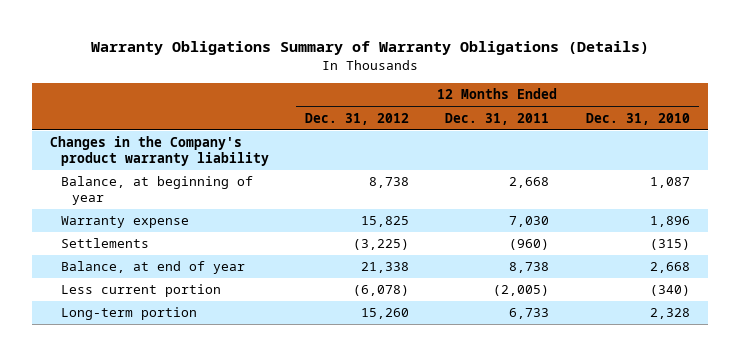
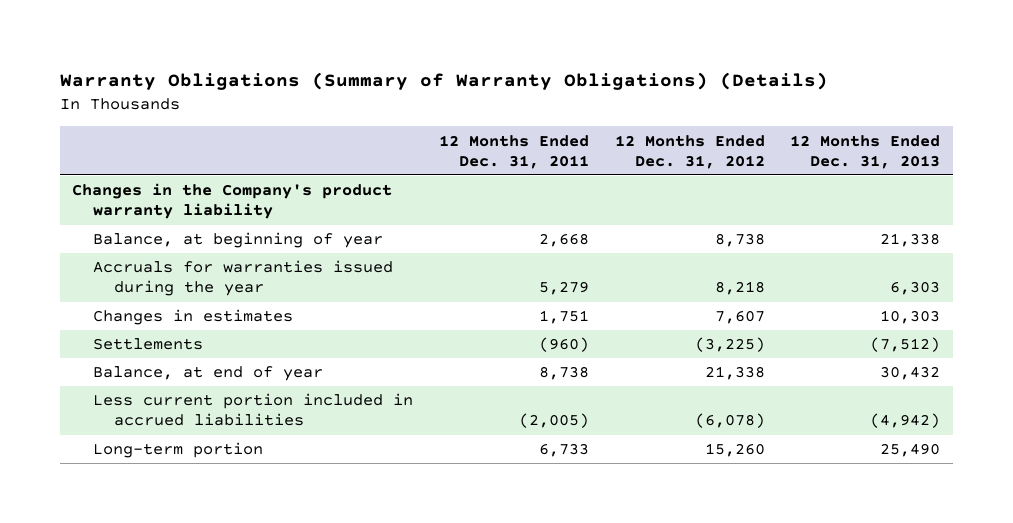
- Warranty Obligations Summary of Warranty Obligations (Details)
+ Warranty Obligations (Summary of Warranty Obligations) (Details)
- | 12 Months Ended Dec. 31, 2012 | 12 Months Ended Dec. 31, 2011 | 12 Months Ended Dec. 31, 2010
+ | 12 Months Ended Dec. 31, 2011 | 12 Months Ended Dec. 31, 2012 | 12 Months Ended Dec. 31, 2013
- Warranty expense | 15,825 | 7,030 | 1,896
+ Accruals for warranties issued during the year | 5,279 | 8,218 | 6,303
+ Changes in estimates | 1,751 | 7,607 | 10,303
- Less current portion | (6,078) | (2,005) | (340)
+ Less current portion included in accrued liabilities | (2,005) | (6,078) | (4,942)

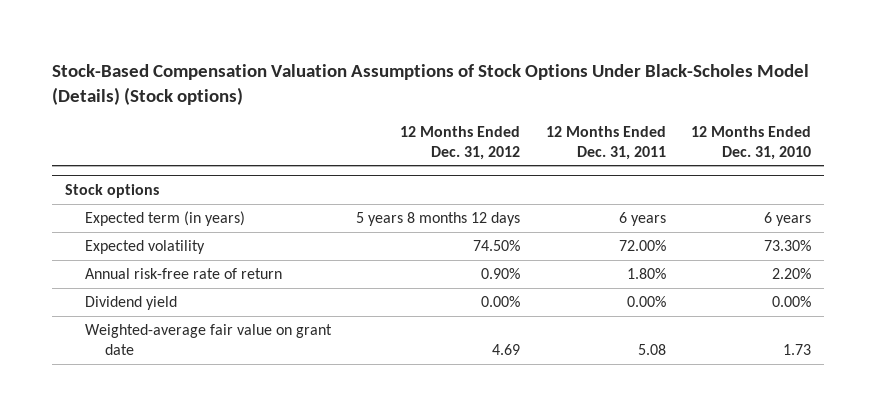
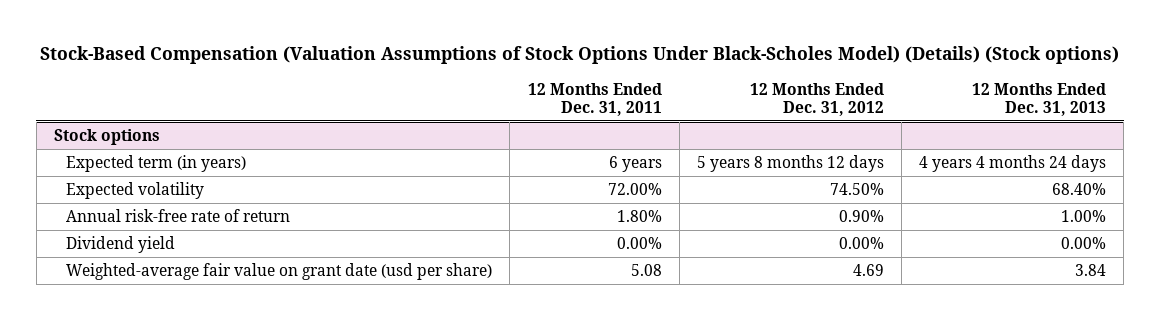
- Stock-Based Compensation Valuation Assumptions of Stock Options Under Black-Scholes Model (Details) (Stock options)
+ Stock-Based Compensation (Valuation Assumptions of Stock Options Under Black-Scholes Model) (Details) (Stock options)
- | 12 Months Ended Dec. 31, 2012 | 12 Months Ended Dec. 31, 2011 | 12 Months Ended Dec. 31, 2010
+ | 12 Months Ended Dec. 31, 2011 | 12 Months Ended Dec. 31, 2012 | 12 Months Ended Dec. 31, 2013
@ Stock options
- Weighted-average fair value on grant date | 4.69 | 5.08 | 1.73
+ Weighted-average fair value on grant date (usd per share) | 5.08 | 4.69 | 3.84

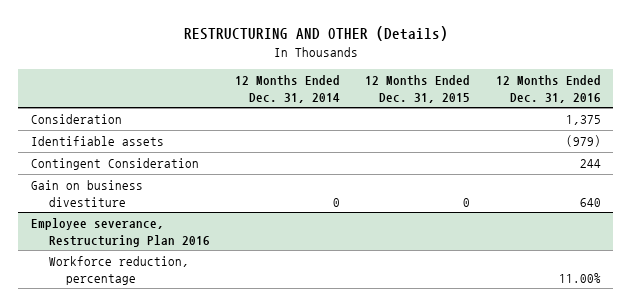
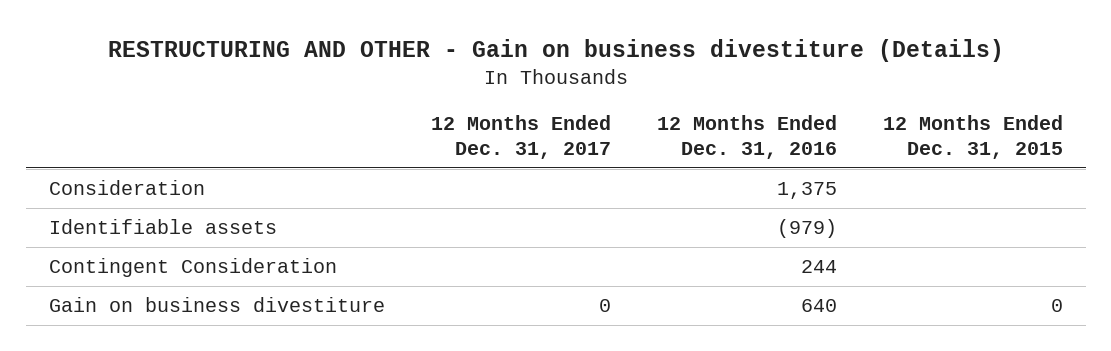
- RESTRUCTURING AND OTHER (Details)
+ RESTRUCTURING AND OTHER - Gain on business divestiture (Details)
- | 12 Months Ended Dec. 31, 2014 | 12 Months Ended Dec. 31, 2015 | 12 Months Ended Dec. 31, 2016
+ | 12 Months Ended Dec. 31, 2017 | 12 Months Ended Dec. 31, 2016 | 12 Months Ended Dec. 31, 2015
- Employee severance, Restructuring Plan 2016
- Workforce reduction, percentage | | | 11.00%

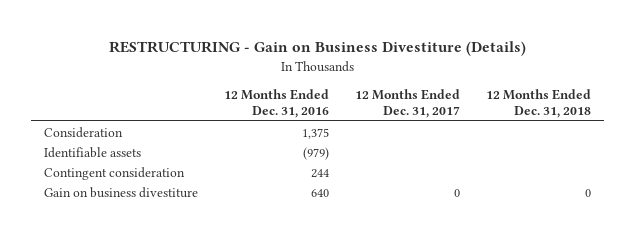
- RESTRUCTURING AND OTHER - Gain on business divestiture (Details)
+ RESTRUCTURING - Gain on Business Divestiture (Details)
- | 12 Months Ended Dec. 31, 2017 | 12 Months Ended Dec. 31, 2016 | 12 Months Ended Dec. 31, 2015
+ | 12 Months Ended Dec. 31, 2016 | 12 Months Ended Dec. 31, 2017 | 12 Months Ended Dec. 31, 2018
- Contingent Consideration | | 244 |
+ Contingent consideration | 244 | |

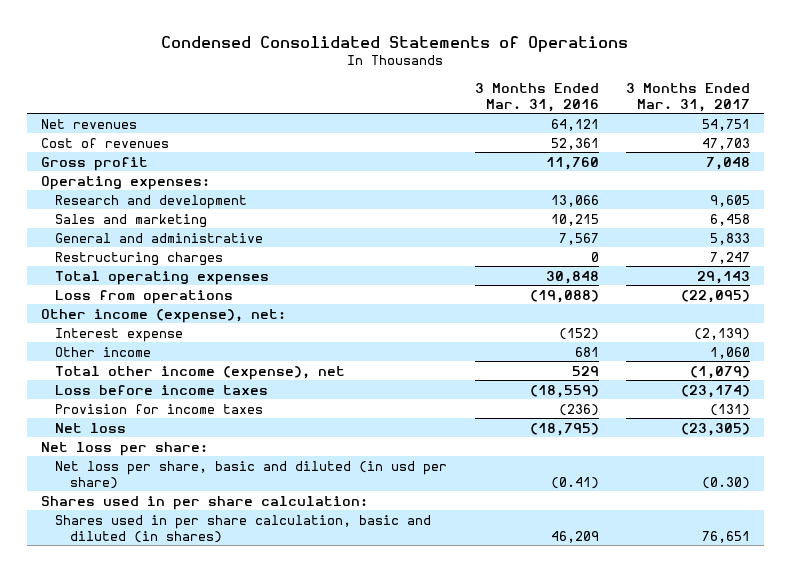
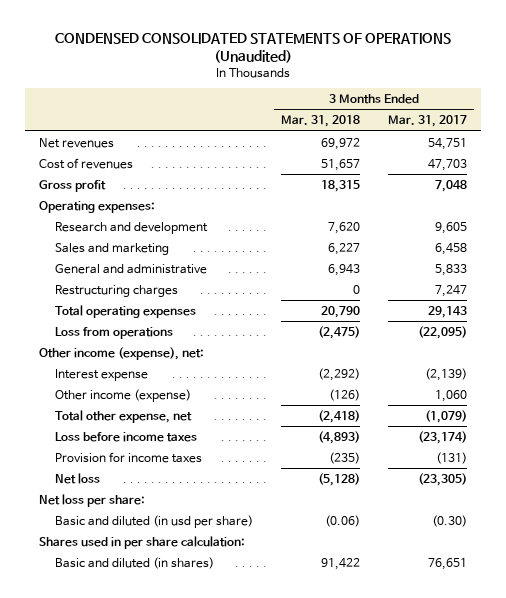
- Condensed Consolidated Statements of Operations
+ CONDENSED CONSOLIDATED STATEMENTS OF OPERATIONS (Unaudited)
- | 3 Months Ended Mar. 31, 2016 | 3 Months Ended Mar. 31, 2017
+ | 3 Months Ended Mar. 31, 2018 | 3 Months Ended Mar. 31, 2017
- Other income | 681 | 1,060
- Total other income (expense), net | 529 | (1,079)
+ Other income (expense) | (126) | 1,060
+ Total other expense, net | (2,418) | (1,079)
- Net loss per share, basic and diluted (in usd per share) | (0.41) | (0.30)
+ Basic and diluted (in usd per share) | (0.06) | (0.30)
- Shares used in per share calculation, basic and diluted (in shares) | 46,209 | 76,651
+ Basic and diluted (in shares) | 91,422 | 76,651

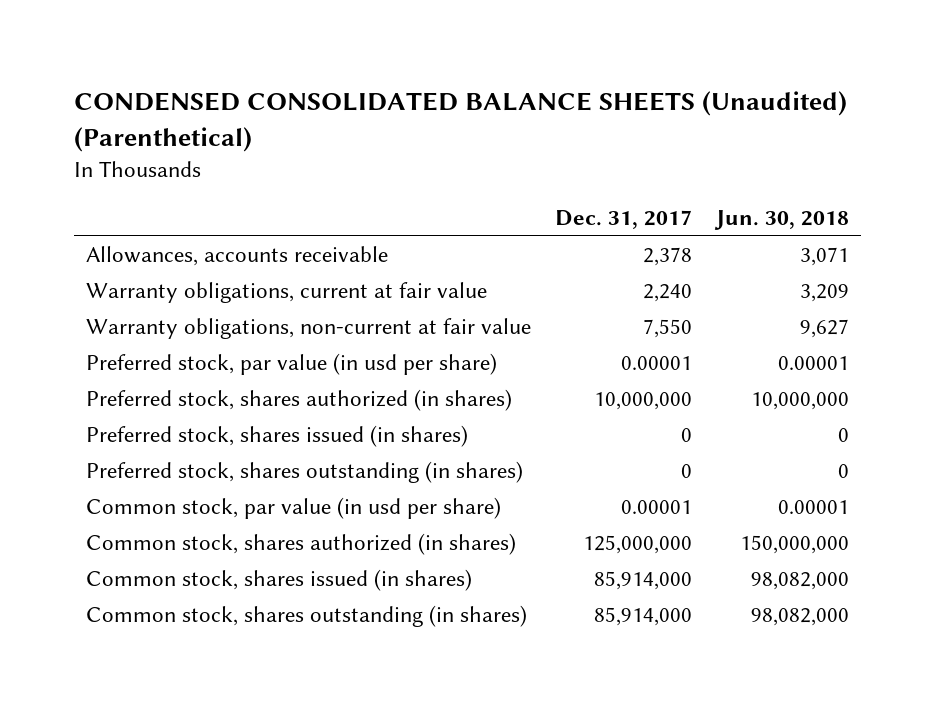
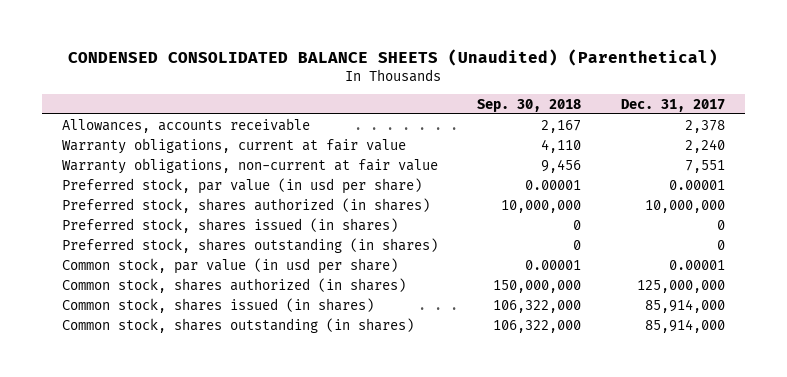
- | Dec. 31, 2017 | Jun. 30, 2018
+ | Sep. 30, 2018 | Dec. 31, 2017
- Warranty obligations, non-current at fair value | 7,550 | 9,627
+ Warranty obligations, non-current at fair value | 9,456 | 7,551

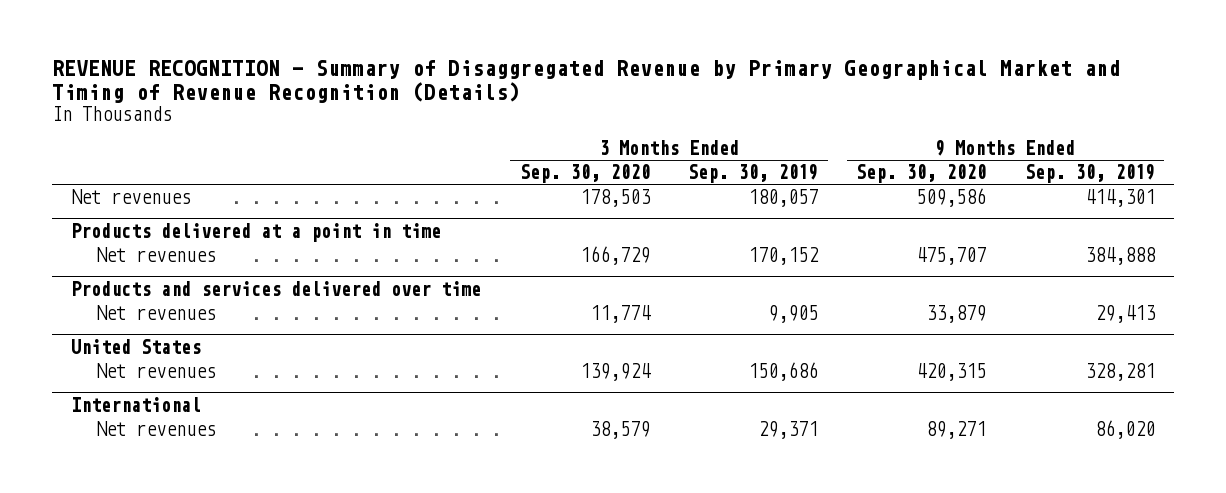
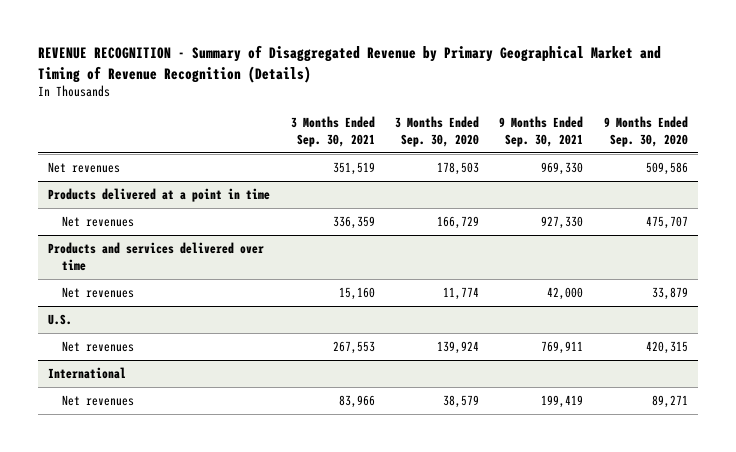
- | 3 Months Ended Sep. 30, 2020 | 3 Months Ended Sep. 30, 2019 | 9 Months Ended Sep. 30, 2020 | 9 Months Ended Sep. 30, 2019
+ | 3 Months Ended Sep. 30, 2021 | 3 Months Ended Sep. 30, 2020 | 9 Months Ended Sep. 30, 2021 | 9 Months Ended Sep. 30, 2020
- United States
+ U.S.

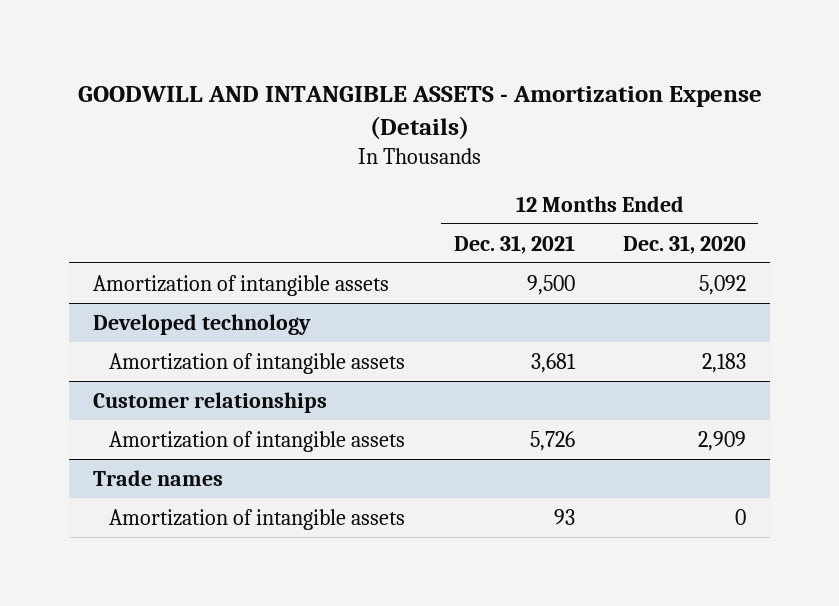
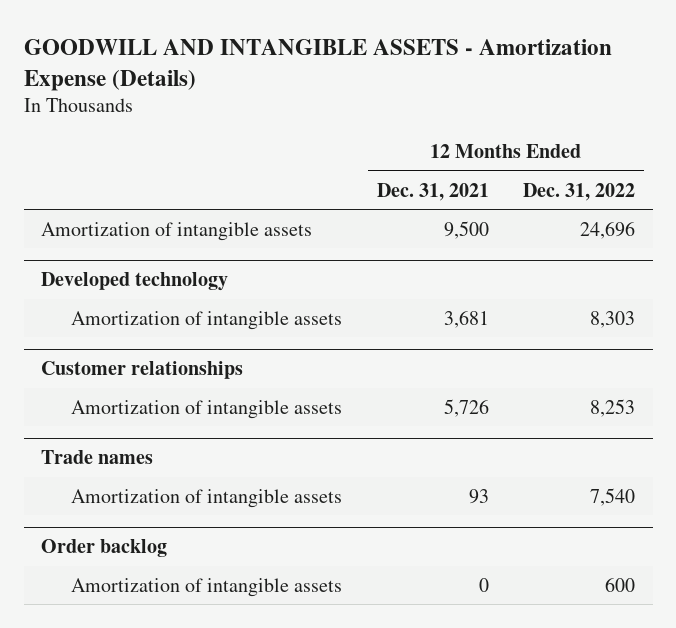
- | 12 Months Ended Dec. 31, 2021 | 12 Months Ended Dec. 31, 2020
+ | 12 Months Ended Dec. 31, 2021 | 12 Months Ended Dec. 31, 2022
+ Order backlog
+ Amortization of intangible assets | 0 | 600

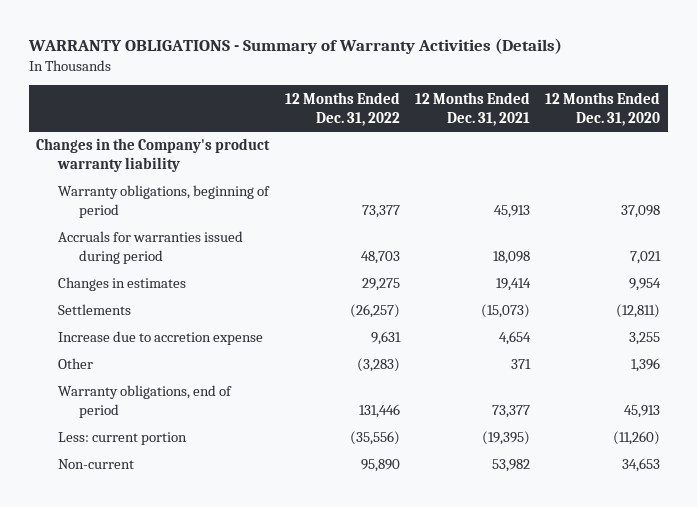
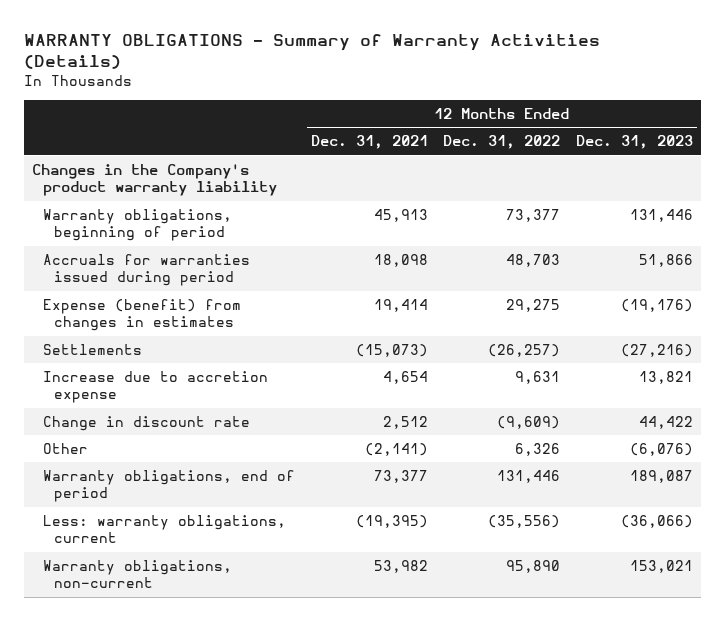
- | 12 Months Ended Dec. 31, 2022 | 12 Months Ended Dec. 31, 2021 | 12 Months Ended Dec. 31, 2020
+ | 12 Months Ended Dec. 31, 2021 | 12 Months Ended Dec. 31, 2022 | 12 Months Ended Dec. 31, 2023
- Changes in estimates | 29,275 | 19,414 | 9,954
+ Expense (benefit) from changes in estimates | 19,414 | 29,275 | (19,176)
- Other | (3,283) | 371 | 1,396
+ Change in discount rate | 2,512 | (9,609) | 44,422
+ Other | (2,141) | 6,326 | (6,076)
- Less: current portion | (35,556) | (19,395) | (11,260)
- Non-current | 95,890 | 53,982 | 34,653
+ Less: warranty obligations, current | (19,395) | (35,556) | (36,066)
+ Warranty obligations, non-current | 53,982 | 95,890 | 153,021

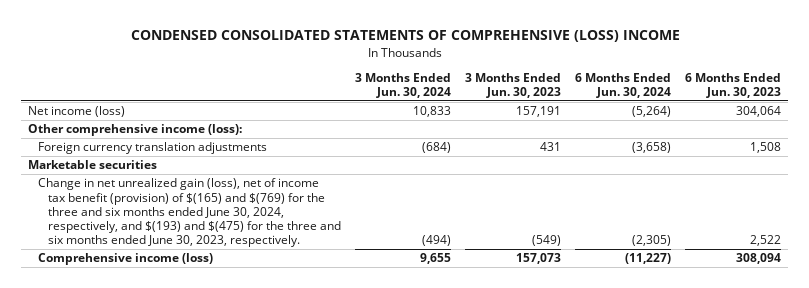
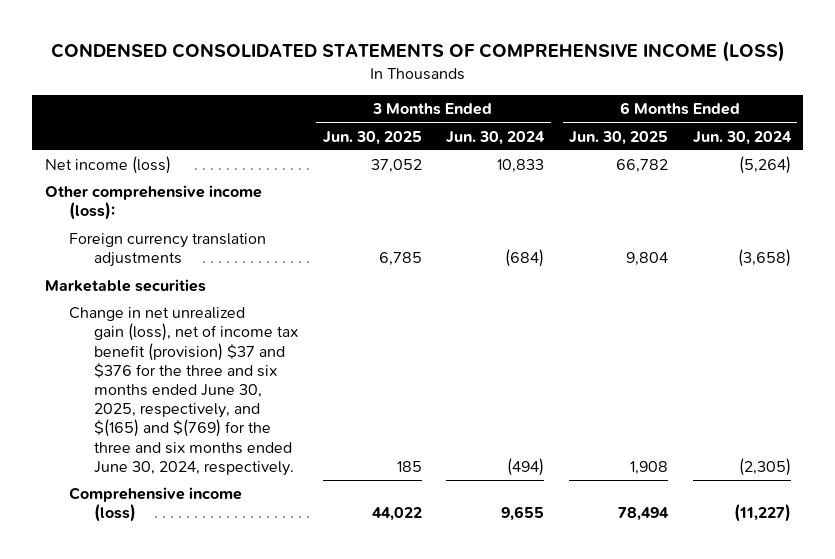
- CONDENSED CONSOLIDATED STATEMENTS OF COMPREHENSIVE (LOSS) INCOME
+ CONDENSED CONSOLIDATED STATEMENTS OF COMPREHENSIVE INCOME (LOSS)
- | 3 Months Ended Jun. 30, 2024 | 3 Months Ended Jun. 30, 2023 | 6 Months Ended Jun. 30, 2024 | 6 Months Ended Jun. 30, 2023
+ | 3 Months Ended Jun. 30, 2025 | 3 Months Ended Jun. 30, 2024 | 6 Months Ended Jun. 30, 2025 | 6 Months Ended Jun. 30, 2024
- Change in net unrealized gain (loss), net of income tax benefit (provision) of $(165) and $(769) for the three and six months ended June 30, 2024, respectively, and $(193) and $(475) for the three and six months ended June 30, 2023, respectively. | (494) | (549) | (2,305) | 2,522
+ Change in net unrealized gain (loss), net of income tax benefit (provision) $37 and $376 for the three and six months ended June 30, 2025, respectively, and $(165) and $(769) for the three and six months ended June 30, 2024, respectively. | 185 | (494) | 1,908 | (2,305)

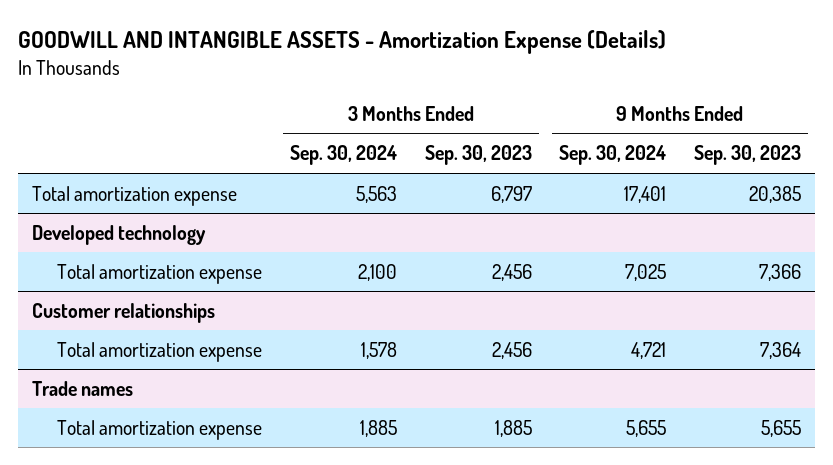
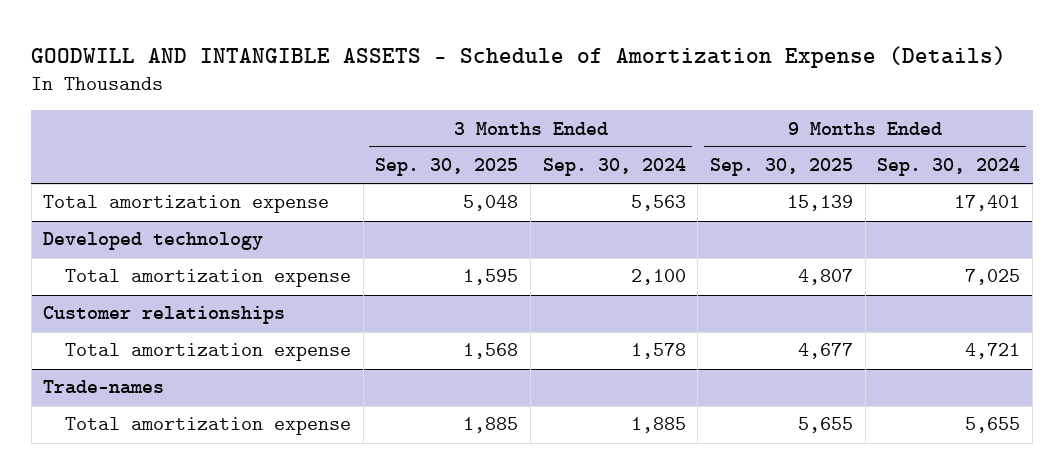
- GOODWILL AND INTANGIBLE ASSETS - Amortization Expense (Details)
+ GOODWILL AND INTANGIBLE ASSETS - Schedule of Amortization Expense (Details)
- | 3 Months Ended Sep. 30, 2024 | 3 Months Ended Sep. 30, 2023 | 9 Months Ended Sep. 30, 2024 | 9 Months Ended Sep. 30, 2023
+ | 3 Months Ended Sep. 30, 2025 | 3 Months Ended Sep. 30, 2024 | 9 Months Ended Sep. 30, 2025 | 9 Months Ended Sep. 30, 2024
- Trade names
+ Trade-names

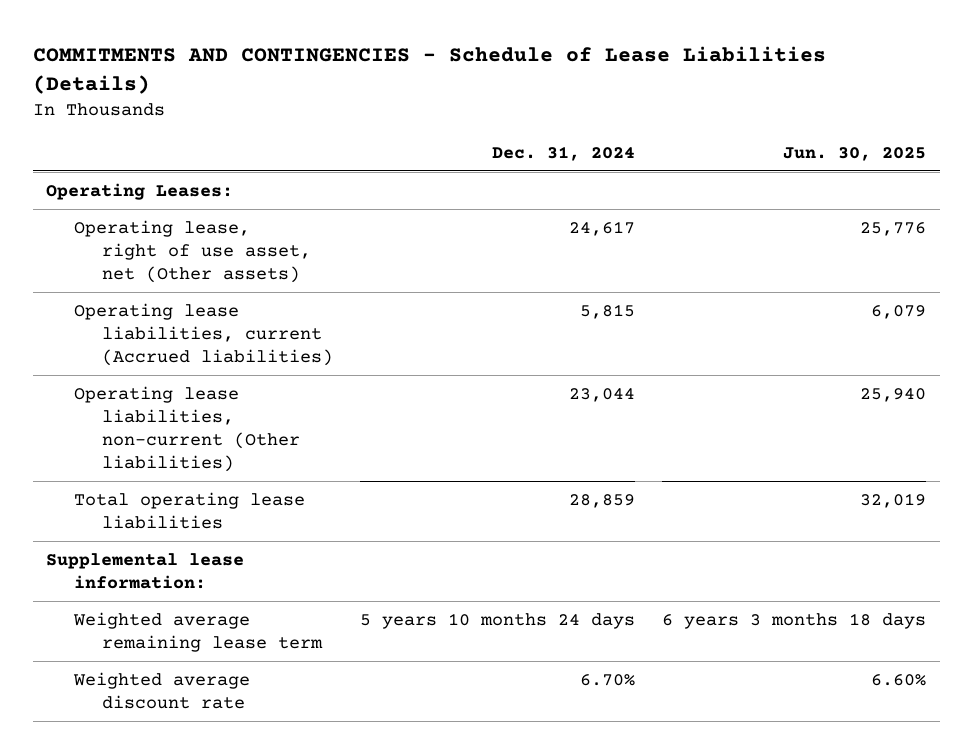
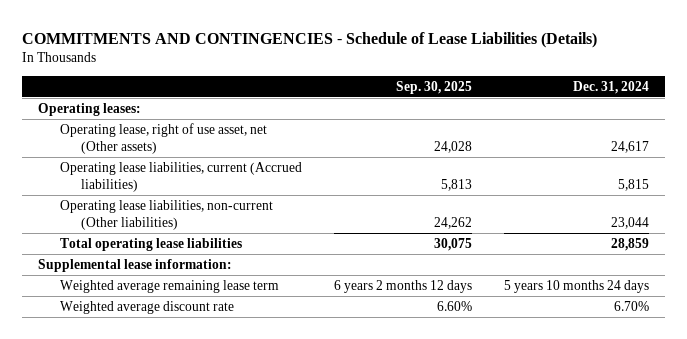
- | Dec. 31, 2024 | Jun. 30, 2025
+ | Sep. 30, 2025 | Dec. 31, 2024
- Operating Leases:
+ Operating leases:

